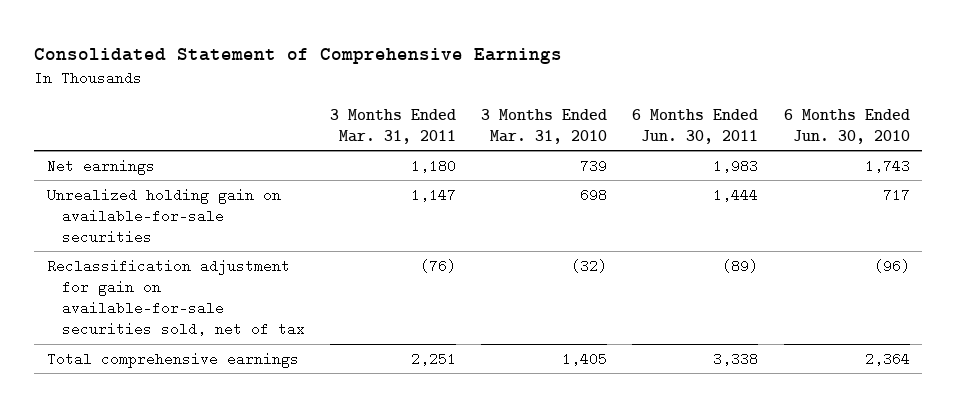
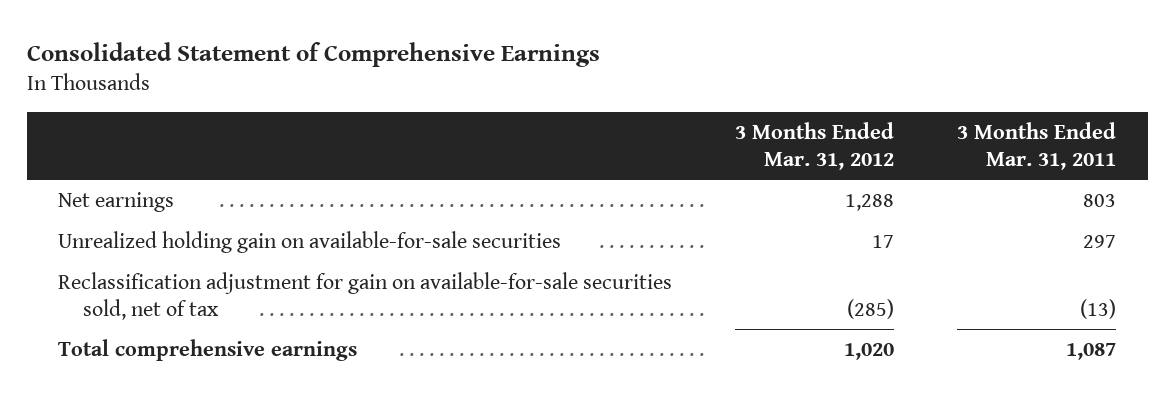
- | 3 Months Ended Mar. 31, 2011 | 3 Months Ended Mar. 31, 2010 | 6 Months Ended Jun. 30, 2011 | 6 Months Ended Jun. 30, 2010
+ | 3 Months Ended Mar. 31, 2012 | 3 Months Ended Mar. 31, 2011
- Net earnings | 1,180 | 739 | 1,983 | 1,743
- Unrealized holding gain on available-for-sale securities | 1,147 | 698 | 1,444 | 717
- Reclassification adjustment for gain on available-for-sale securities sold, net of tax | (76) | (32) | (89) | (96)
- Total comprehensive earnings | 2,251 | 1,405 | 3,338 | 2,364
+ Net earnings | 1,288 | 803
+ Unrealized holding gain on available-for-sale securities | 17 | 297
+ Reclassification adjustment for gain on available-for-sale securities sold, net of tax | (285) | (13)
+ Total comprehensive earnings | 1,020 | 1,087

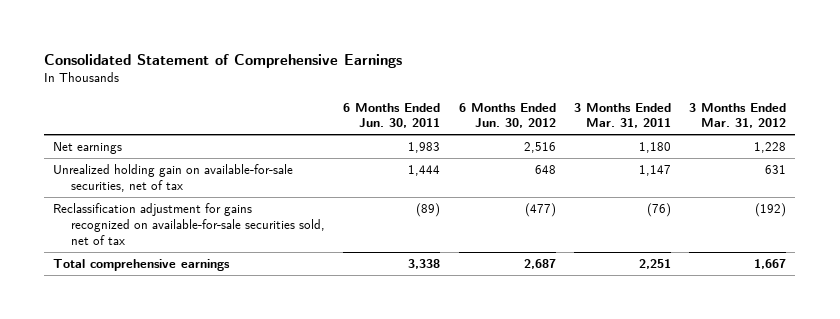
- | 3 Months Ended Mar. 31, 2012 | 3 Months Ended Mar. 31, 2011
+ | 6 Months Ended Jun. 30, 2011 | 6 Months Ended Jun. 30, 2012 | 3 Months Ended Mar. 31, 2011 | 3 Months Ended Mar. 31, 2012
- Net earnings | 1,288 | 803
- Unrealized holding gain on available-for-sale securities | 17 | 297
- Reclassification adjustment for gain on available-for-sale securities sold, net of tax | (285) | (13)
- Total comprehensive earnings | 1,020 | 1,087
+ Net earnings | 1,983 | 2,516 | 1,180 | 1,228
+ Unrealized holding gain on available-for-sale securities, net of tax | 1,444 | 648 | 1,147 | 631
+ Reclassification adjustment for gains recognized on available-for-sale securities sold, net of tax | (89) | (477) | (76) | (192)
+ Total comprehensive earnings | 3,338 | 2,687 | 2,251 | 1,667

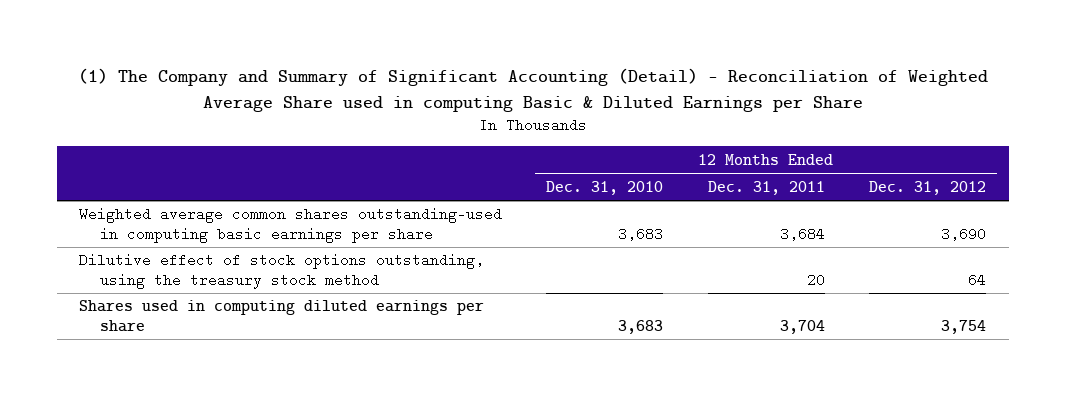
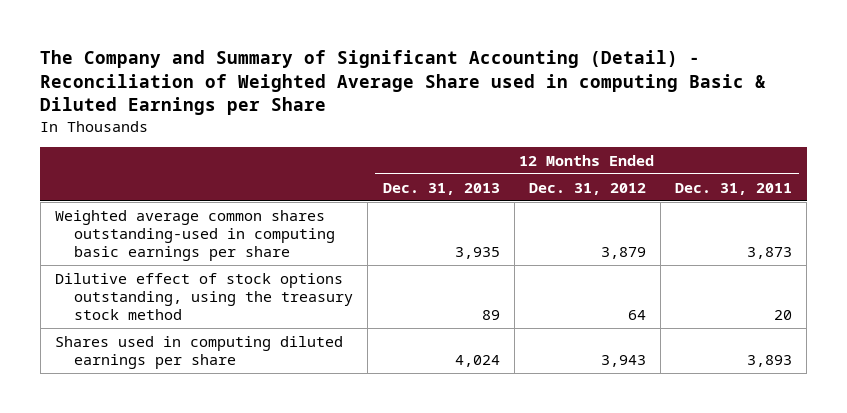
- (1) The Company and Summary of Significant Accounting (Detail) - Reconciliation of Weighted Average Share used in computing Basic & Diluted Earnings per Share
+ The Company and Summary of Significant Accounting (Detail) - Reconciliation of Weighted Average Share used in computing Basic & Diluted Earnings per Share
- | 12 Months Ended Dec. 31, 2010 | 12 Months Ended Dec. 31, 2011 | 12 Months Ended Dec. 31, 2012
+ | 12 Months Ended Dec. 31, 2013 | 12 Months Ended Dec. 31, 2012 | 12 Months Ended Dec. 31, 2011
- Weighted average common shares outstanding-used in computing basic earnings per share | 3,683 | 3,684 | 3,690
+ Weighted average common shares outstanding-used in computing basic earnings per share | 3,935 | 3,879 | 3,873
- Shares used in computing diluted earnings per share | 3,683 | 3,704 | 3,754
+ Shares used in computing diluted earnings per share | 4,024 | 3,943 | 3,893

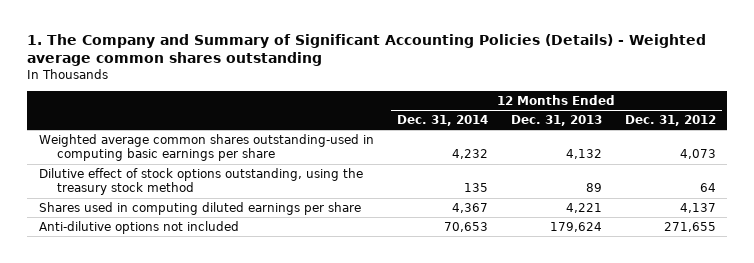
- The Company and Summary of Significant Accounting (Detail) - Reconciliation of Weighted Average Share used in computing Basic & Diluted Earnings per Share
+ 1. The Company and Summary of Significant Accounting Policies (Details) - Weighted average common shares outstanding
- | 12 Months Ended Dec. 31, 2013 | 12 Months Ended Dec. 31, 2012 | 12 Months Ended Dec. 31, 2011
+ | 12 Months Ended Dec. 31, 2014 | 12 Months Ended Dec. 31, 2013 | 12 Months Ended Dec. 31, 2012
- Weighted average common shares outstanding-used in computing basic earnings per share | 3,935 | 3,879 | 3,873
+ Weighted average common shares outstanding-used in computing basic earnings per share | 4,232 | 4,132 | 4,073
- Shares used in computing diluted earnings per share | 4,024 | 3,943 | 3,893
+ Shares used in computing diluted earnings per share | 4,367 | 4,221 | 4,137
+ Anti-dilutive options not included | 70,653 | 179,624 | 271,655

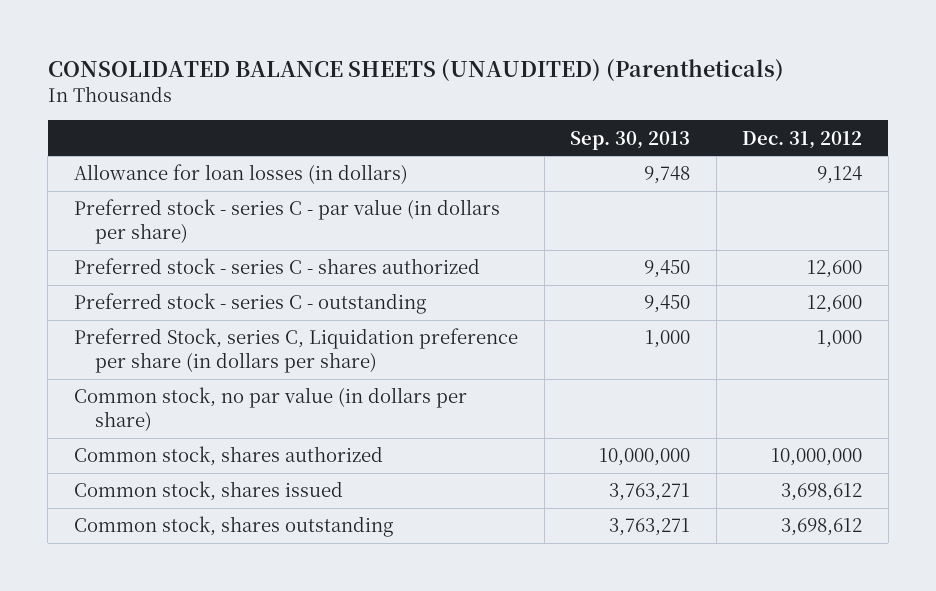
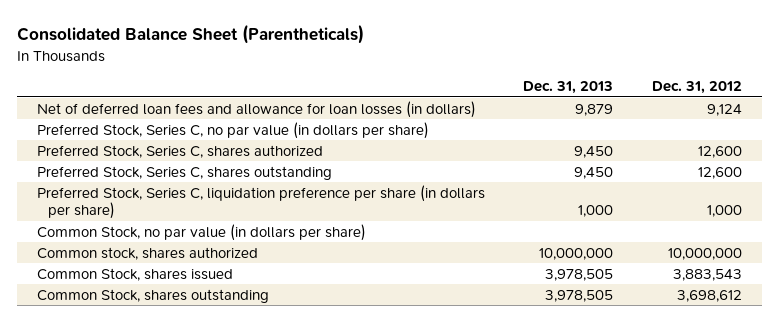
- CONSOLIDATED BALANCE SHEETS (UNAUDITED) (Parentheticals)
+ Consolidated Balance Sheet (Parentheticals)
- | Sep. 30, 2013 | Dec. 31, 2012
+ | Dec. 31, 2013 | Dec. 31, 2012
- Allowance for loan losses (in dollars) | 9,748 | 9,124
- Preferred stock - series C - par value (in dollars per share)
- Preferred stock - series C - shares authorized | 9,450 | 12,600
- Preferred stock - series C - outstanding | 9,450 | 12,600
- Preferred Stock, series C, Liquidation preference per share (in dollars per share) | 1,000 | 1,000
- Common stock, no par value (in dollars per share)
+ Net of deferred loan fees and allowance for loan losses (in dollars) | 9,879 | 9,124
+ Preferred Stock, Series C, no par value (in dollars per share)
+ Preferred Stock, Series C, shares authorized | 9,450 | 12,600
+ Preferred Stock, Series C, shares outstanding | 9,450 | 12,600
+ Preferred Stock, Series C, liquidation preference per share (in dollars per share) | 1,000 | 1,000
+ Common Stock, no par value (in dollars per share)
- Common stock, shares issued | 3,763,271 | 3,698,612
- Common stock, shares outstanding | 3,763,271 | 3,698,612
+ Common Stock, shares issued | 3,978,505 | 3,883,543
+ Common Stock, shares outstanding | 3,978,505 | 3,698,612

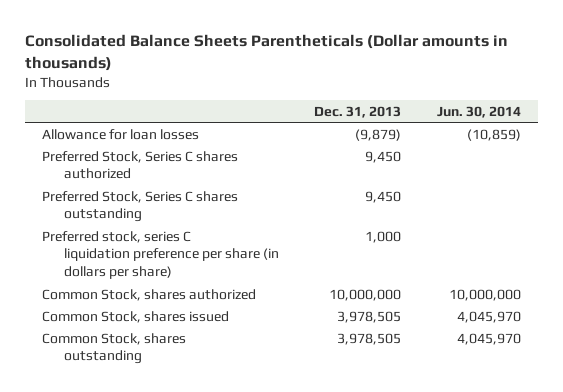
- Consolidated Balance Sheet (Parentheticals)
+ Consolidated Balance Sheets Parentheticals (Dollar amounts in thousands)
- | Dec. 31, 2013 | Dec. 31, 2012
+ | Dec. 31, 2013 | Jun. 30, 2014
- Net of deferred loan fees and allowance for loan losses (in dollars) | 9,879 | 9,124
- Preferred Stock, Series C, no par value (in dollars per share)
- Preferred Stock, Series C, shares authorized | 9,450 | 12,600
- Preferred Stock, Series C, shares outstanding | 9,450 | 12,600
- Preferred Stock, Series C, liquidation preference per share (in dollars per share) | 1,000 | 1,000
- Common Stock, no par value (in dollars per share)
- Common stock, shares authorized | 10,000,000 | 10,000,000
+ Allowance for loan losses | (9,879) | (10,859)
+ Preferred Stock, Series C shares authorized | 9,450 |
+ Preferred Stock, Series C shares outstanding | 9,450 |
+ Preferred stock, series C liquidation preference per share (in dollars per share) | 1,000 |
+ Common Stock, shares authorized | 10,000,000 | 10,000,000

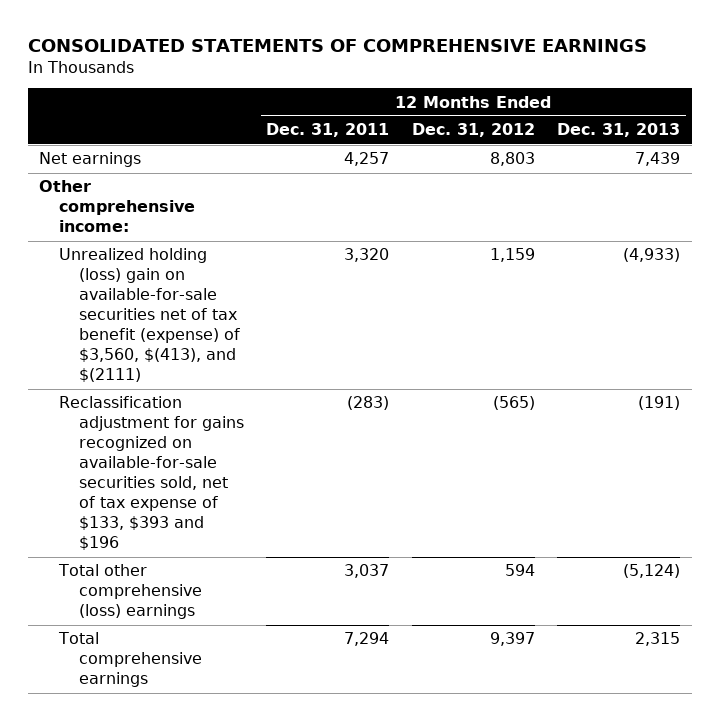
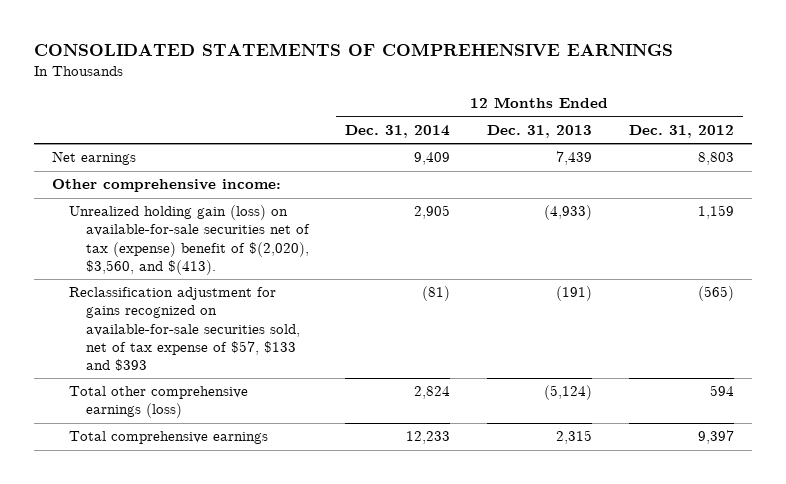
- | 12 Months Ended Dec. 31, 2011 | 12 Months Ended Dec. 31, 2012 | 12 Months Ended Dec. 31, 2013
+ | 12 Months Ended Dec. 31, 2014 | 12 Months Ended Dec. 31, 2013 | 12 Months Ended Dec. 31, 2012
- Unrealized holding (loss) gain on available-for-sale securities net of tax benefit (expense) of $3,560, $(413), and $(2111) | 3,320 | 1,159 | (4,933)
- Reclassification adjustment for gains recognized on available-for-sale securities sold, net of tax expense of $133, $393 and $196 | (283) | (565) | (191)
- Total other comprehensive (loss) earnings | 3,037 | 594 | (5,124)
+ Unrealized holding gain (loss) on available-for-sale securities net of tax (expense) benefit of $(2,020), $3,560, and $(413). | 2,905 | (4,933) | 1,159
+ Reclassification adjustment for gains recognized on available-for-sale securities sold, net of tax expense of $57, $133 and $393 | (81) | (191) | (565)
+ Total other comprehensive earnings (loss) | 2,824 | (5,124) | 594

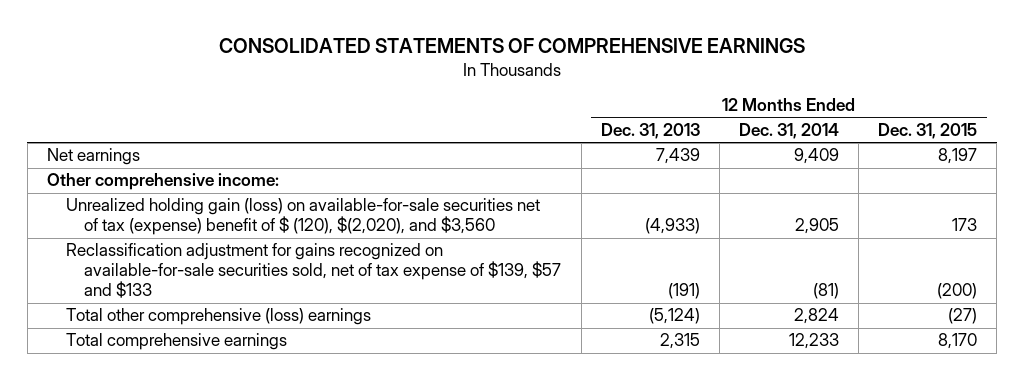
- | 12 Months Ended Dec. 31, 2014 | 12 Months Ended Dec. 31, 2013 | 12 Months Ended Dec. 31, 2012
+ | 12 Months Ended Dec. 31, 2013 | 12 Months Ended Dec. 31, 2014 | 12 Months Ended Dec. 31, 2015
- Unrealized holding gain (loss) on available-for-sale securities net of tax (expense) benefit of $(2,020), $3,560, and $(413). | 2,905 | (4,933) | 1,159
- Reclassification adjustment for gains recognized on available-for-sale securities sold, net of tax expense of $57, $133 and $393 | (81) | (191) | (565)
- Total other comprehensive earnings (loss) | 2,824 | (5,124) | 594
+ Unrealized holding gain (loss) on available-for-sale securities net of tax (expense) benefit of $ (120), $(2,020), and $3,560 | (4,933) | 2,905 | 173
+ Reclassification adjustment for gains recognized on available-for-sale securities sold, net of tax expense of $139, $57 and $133 | (191) | (81) | (200)
+ Total other comprehensive (loss) earnings | (5,124) | 2,824 | (27)

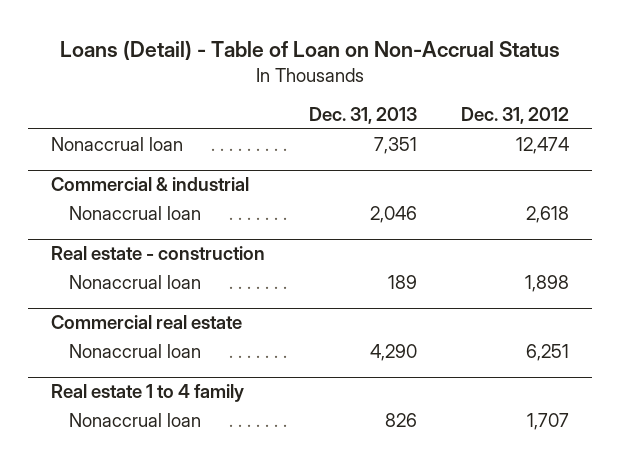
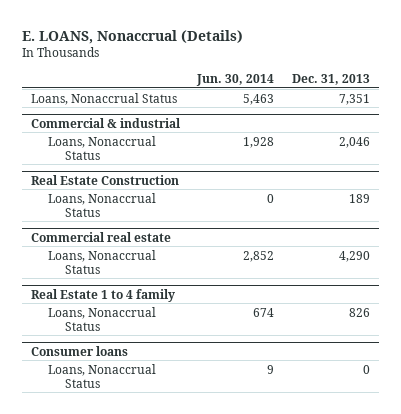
- Loans (Detail) - Table of Loan on Non-Accrual Status
+ E. LOANS, Nonaccrual (Details)
- | Dec. 31, 2013 | Dec. 31, 2012
+ | Jun. 30, 2014 | Dec. 31, 2013
- Nonaccrual loan | 7,351 | 12,474
+ Loans, Nonaccrual Status | 5,463 | 7,351
@ Commercial & industrial
- Nonaccrual loan | 2,046 | 2,618
- Real estate - construction
- Nonaccrual loan | 189 | 1,898
@ Commercial & industrial
+ Loans, Nonaccrual Status | 1,928 | 2,046
+ Real Estate Construction
+ Loans, Nonaccrual Status | 0 | 189
@ Commercial real estate
- Nonaccrual loan | 4,290 | 6,251
- Real estate 1 to 4 family
- Nonaccrual loan | 826 | 1,707
@ Commercial real estate
+ Loans, Nonaccrual Status | 2,852 | 4,290
+ Real Estate 1 to 4 family
+ Loans, Nonaccrual Status | 674 | 826
+ Consumer loans
+ Loans, Nonaccrual Status | 9 | 0

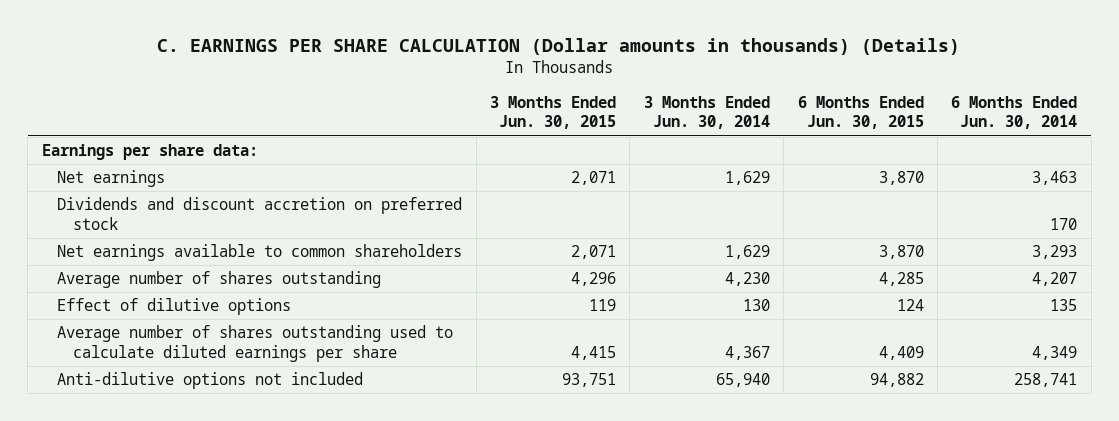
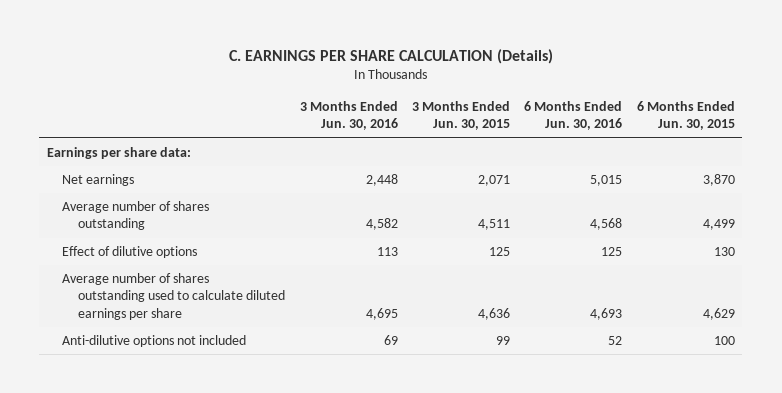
- C. EARNINGS PER SHARE CALCULATION (Dollar amounts in thousands) (Details)
+ C. EARNINGS PER SHARE CALCULATION (Details)
- | 3 Months Ended Jun. 30, 2015 | 3 Months Ended Jun. 30, 2014 | 6 Months Ended Jun. 30, 2015 | 6 Months Ended Jun. 30, 2014
+ | 3 Months Ended Jun. 30, 2016 | 3 Months Ended Jun. 30, 2015 | 6 Months Ended Jun. 30, 2016 | 6 Months Ended Jun. 30, 2015
- Dividends and discount accretion on preferred stock | | | | 170
- Net earnings available to common shareholders | 2,071 | 1,629 | 3,870 | 3,293
- Average number of shares outstanding | 4,296 | 4,230 | 4,285 | 4,207
- Effect of dilutive options | 119 | 130 | 124 | 135
- Average number of shares outstanding used to calculate diluted earnings per share | 4,415 | 4,367 | 4,409 | 4,349
- Anti-dilutive options not included | 93,751 | 65,940 | 94,882 | 258,741
+ Average number of shares outstanding | 4,582 | 4,511 | 4,568 | 4,499
+ Effect of dilutive options | 113 | 125 | 125 | 130
+ Average number of shares outstanding used to calculate diluted earnings per share | 4,695 | 4,636 | 4,693 | 4,629
+ Anti-dilutive options not included | 69 | 99 | 52 | 100

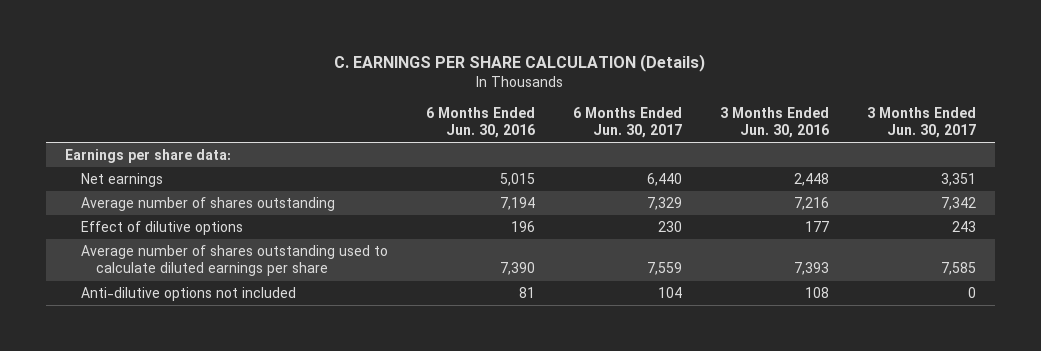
- | 3 Months Ended Jun. 30, 2016 | 3 Months Ended Jun. 30, 2015 | 6 Months Ended Jun. 30, 2016 | 6 Months Ended Jun. 30, 2015
+ | 6 Months Ended Jun. 30, 2016 | 6 Months Ended Jun. 30, 2017 | 3 Months Ended Jun. 30, 2016 | 3 Months Ended Jun. 30, 2017
- Average number of shares outstanding | 4,582 | 4,511 | 4,568 | 4,499
- Effect of dilutive options | 113 | 125 | 125 | 130
- Average number of shares outstanding used to calculate diluted earnings per share | 4,695 | 4,636 | 4,693 | 4,629
- Anti-dilutive options not included | 69 | 99 | 52 | 100
+ Average number of shares outstanding | 7,194 | 7,329 | 7,216 | 7,342
+ Effect of dilutive options | 196 | 230 | 177 | 243
+ Average number of shares outstanding used to calculate diluted earnings per share | 7,390 | 7,559 | 7,393 | 7,585
+ Anti-dilutive options not included | 81 | 104 | 108 | 0

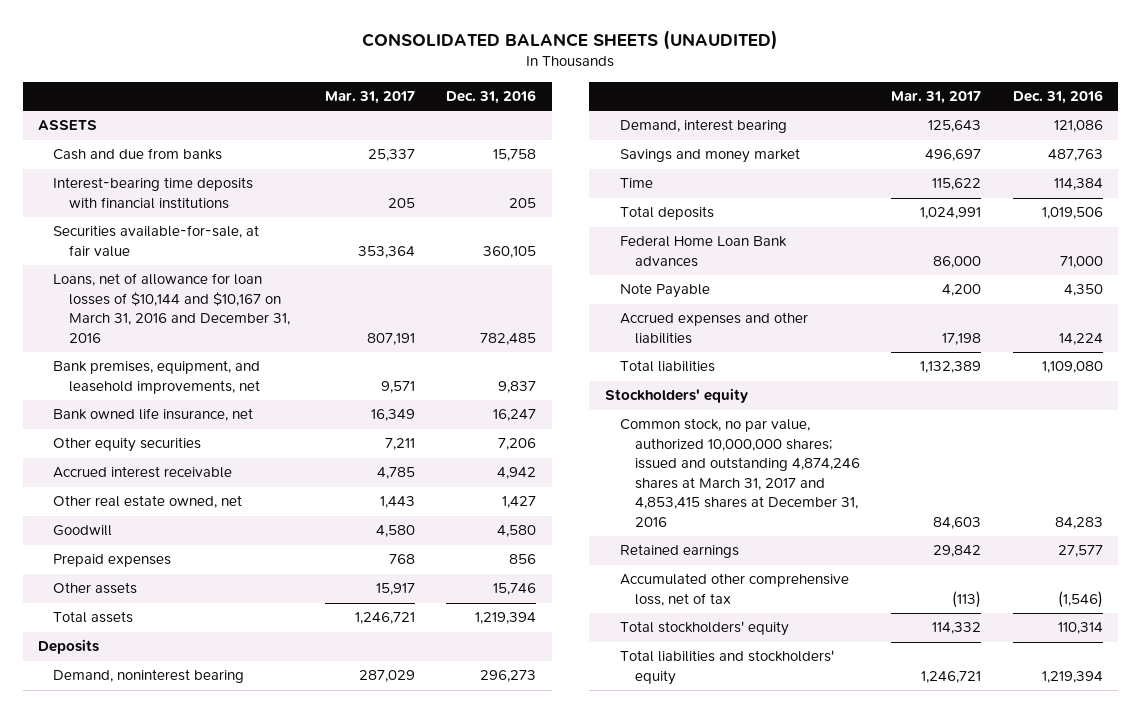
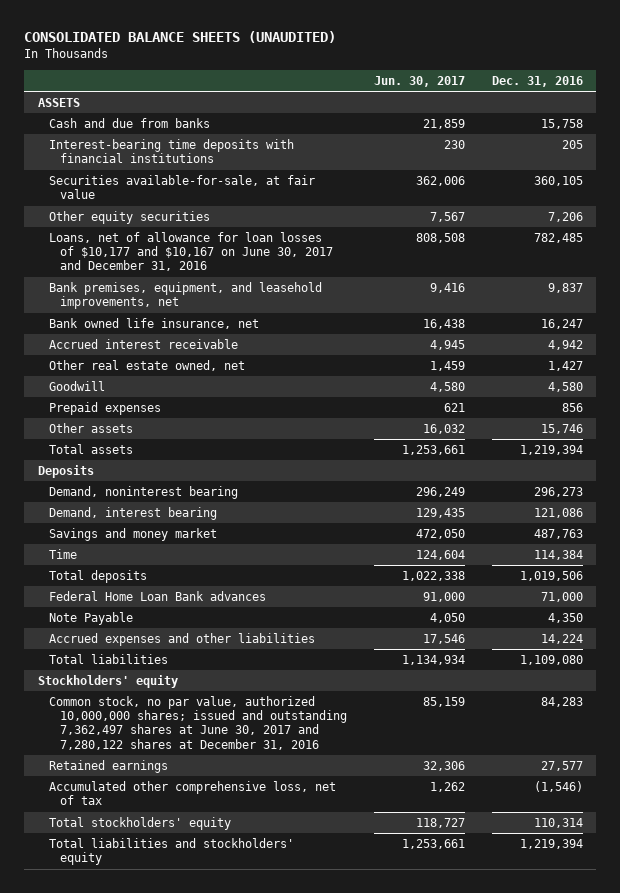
- | Mar. 31, 2017 | Dec. 31, 2016
+ | Jun. 30, 2017 | Dec. 31, 2016
- Loans, net of allowance for loan losses of $10,144 and $10,167 on March 31, 2016 and December 31, 2016 | 807,191 | 782,485
moved up: Other equity securities | 7,567 | 7,206
+ Loans, net of allowance for loan losses of $10,177 and $10,167 on June 30, 2017 and December 31, 2016 | 808,508 | 782,485
- Common stock, no par value, authorized 10,000,000 shares; issued and outstanding 4,874,246 shares at March 31, 2017 and 4,853,415 shares at December 31, 2016 | 84,603 | 84,283
+ Common stock, no par value, authorized 10,000,000 shares; issued and outstanding 7,362,497 shares at June 30, 2017 and 7,280,122 shares at December 31, 2016 | 85,159 | 84,283

